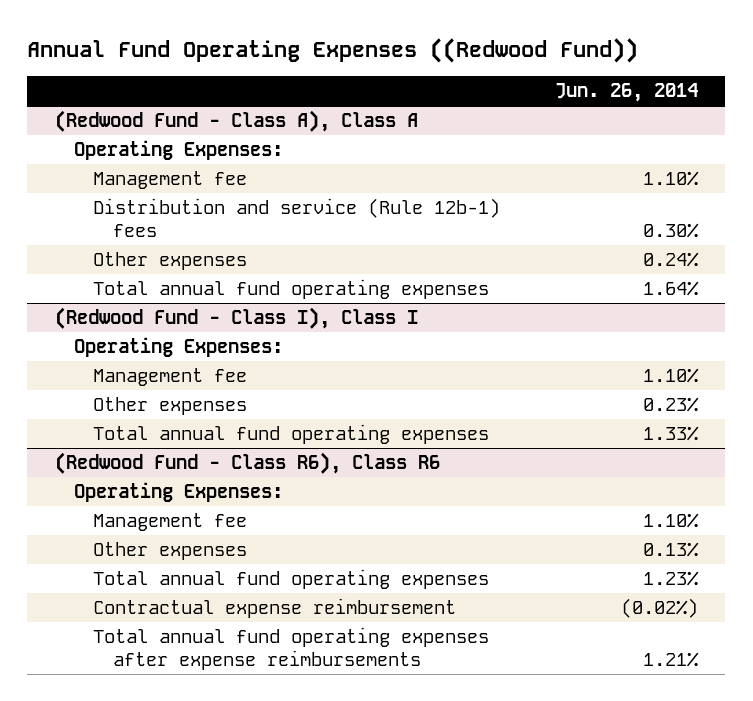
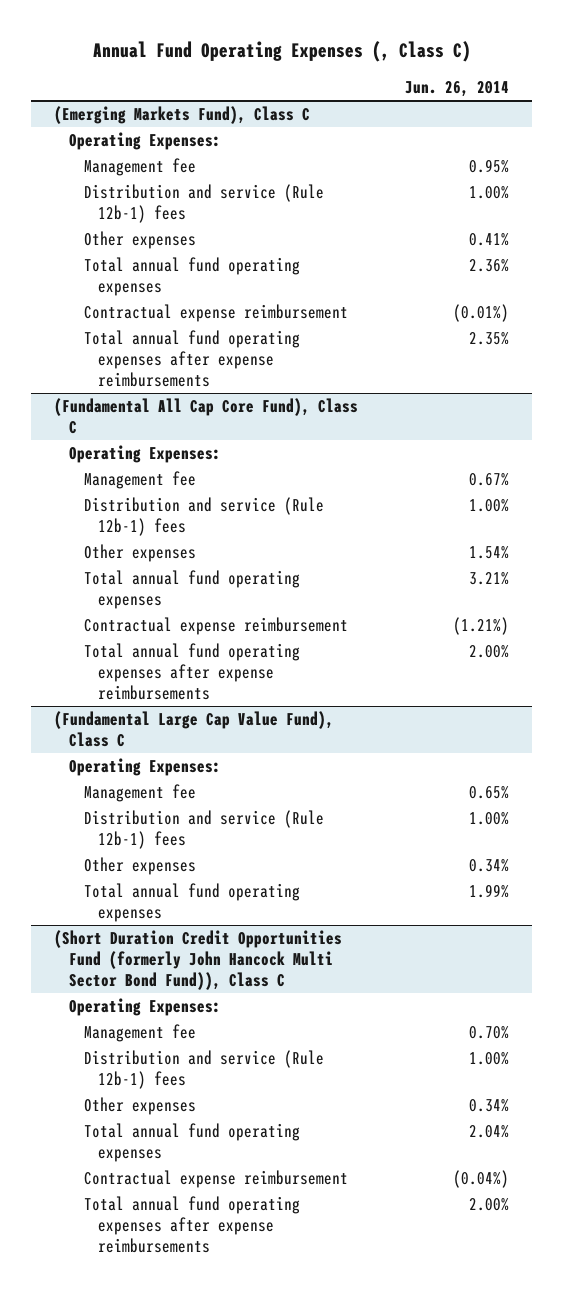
- Annual Fund Operating Expenses ((Redwood Fund))
+ Annual Fund Operating Expenses (, Class C)
- (Redwood Fund - Class A), Class A
+ (Emerging Markets Fund), Class C
- Management fee | 1.10%
- Distribution and service (Rule 12b-1) fees | 0.30%
- Other expenses | 0.24%
- Total annual fund operating expenses | 1.64%
- (Redwood Fund - Class I), Class I
+ Management fee | 0.95%
+ Distribution and service (Rule 12b-1) fees | 1.00%
+ Other expenses | 0.41%
+ Total annual fund operating expenses | 2.36%
+ Contractual expense reimbursement | (0.01%)
+ Total annual fund operating expenses after expense reimbursements | 2.35%
+ (Fundamental All Cap Core Fund), Class C
- Management fee | 1.10%
- Other expenses | 0.23%
- Total annual fund operating expenses | 1.33%
- (Redwood Fund - Class R6), Class R6
+ Management fee | 0.67%
+ Distribution and service (Rule 12b-1) fees | 1.00%
+ Other expenses | 1.54%
+ Total annual fund operating expenses | 3.21%
+ Contractual expense reimbursement | (1.21%)
+ Total annual fund operating expenses after expense reimbursements | 2.00%
+ (Fundamental Large Cap Value Fund), Class C
- Management fee | 1.10%
- Other expenses | 0.13%
- Total annual fund operating expenses | 1.23%
- Contractual expense reimbursement | (0.02%)
- Total annual fund operating expenses after expense reimbursements | 1.21%
+ Management fee | 0.65%
+ Distribution and service (Rule 12b-1) fees | 1.00%
+ Other expenses | 0.34%
+ Total annual fund operating expenses | 1.99%
+ (Short Duration Credit Opportunities Fund (formerly John Hancock Multi Sector Bond Fund)), Class C
+ Operating Expenses:
+ Management fee | 0.70%
+ Distribution and service (Rule 12b-1) fees | 1.00%
+ Other expenses | 0.34%
+ Total annual fund operating expenses | 2.04%
+ Contractual expense reimbursement | (0.04%)
+ Total annual fund operating expenses after expense reimbursements | 2.00%

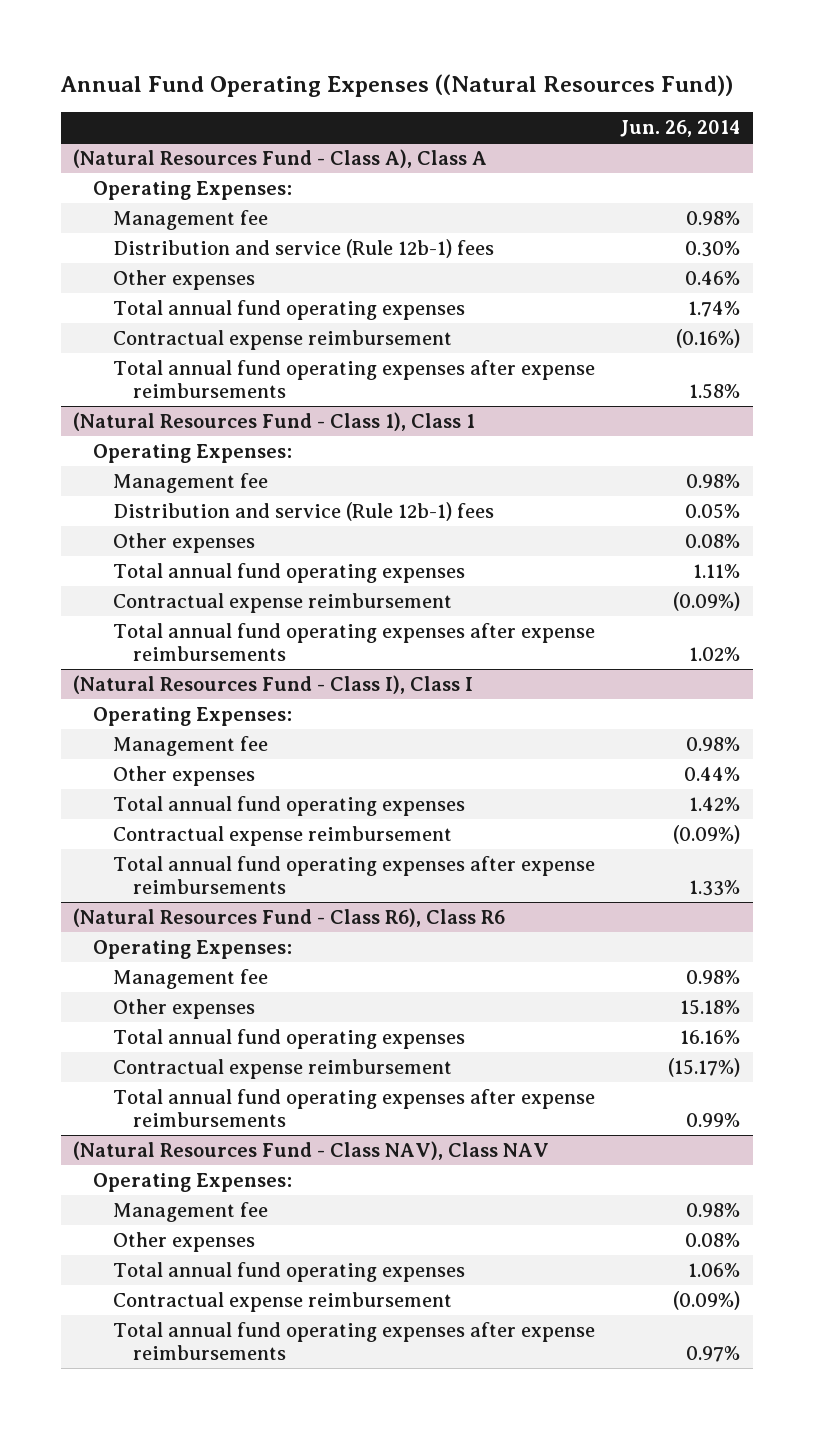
- Annual Fund Operating Expenses (, Class C)
+ Annual Fund Operating Expenses ((Natural Resources Fund))
- (Emerging Markets Fund), Class C
+ (Natural Resources Fund - Class A), Class A
- Management fee | 0.95%
- Distribution and service (Rule 12b-1) fees | 1.00%
- Other expenses | 0.41%
- Total annual fund operating expenses | 2.36%
- Contractual expense reimbursement | (0.01%)
- Total annual fund operating expenses after expense reimbursements | 2.35%
- (Fundamental All Cap Core Fund), Class C
+ Management fee | 0.98%
+ Distribution and service (Rule 12b-1) fees | 0.30%
+ Other expenses | 0.46%
+ Total annual fund operating expenses | 1.74%
+ Contractual expense reimbursement | (0.16%)
+ Total annual fund operating expenses after expense reimbursements | 1.58%
+ (Natural Resources Fund - Class 1), Class 1
- Management fee | 0.67%
- Distribution and service (Rule 12b-1) fees | 1.00%
- Other expenses | 1.54%
- Total annual fund operating expenses | 3.21%
- Contractual expense reimbursement | (1.21%)
- Total annual fund operating expenses after expense reimbursements | 2.00%
- (Fundamental Large Cap Value Fund), Class C
+ Management fee | 0.98%
+ Distribution and service (Rule 12b-1) fees | 0.05%
+ Other expenses | 0.08%
+ Total annual fund operating expenses | 1.11%
+ Contractual expense reimbursement | (0.09%)
+ Total annual fund operating expenses after expense reimbursements | 1.02%
+ (Natural Resources Fund - Class I), Class I
- Management fee | 0.65%
- Distribution and service (Rule 12b-1) fees | 1.00%
- Other expenses | 0.34%
- Total annual fund operating expenses | 1.99%
- (Short Duration Credit Opportunities Fund (formerly John Hancock Multi Sector Bond Fund)), Class C
+ Management fee | 0.98%
+ Other expenses | 0.44%
+ Total annual fund operating expenses | 1.42%
+ Contractual expense reimbursement | (0.09%)
+ Total annual fund operating expenses after expense reimbursements | 1.33%
+ (Natural Resources Fund - Class R6), Class R6
- Management fee | 0.70%
- Distribution and service (Rule 12b-1) fees | 1.00%
- Other expenses | 0.34%
- Total annual fund operating expenses | 2.04%
- Contractual expense reimbursement | (0.04%)
- Total annual fund operating expenses after expense reimbursements | 2.00%
+ Management fee | 0.98%
+ Other expenses | 15.18%
+ Total annual fund operating expenses | 16.16%
+ Contractual expense reimbursement | (15.17%)
+ Total annual fund operating expenses after expense reimbursements | 0.99%
+ (Natural Resources Fund - Class NAV), Class NAV
+ Operating Expenses:
+ Management fee | 0.98%
+ Other expenses | 0.08%
+ Total annual fund operating expenses | 1.06%
+ Contractual expense reimbursement | (0.09%)
+ Total annual fund operating expenses after expense reimbursements | 0.97%

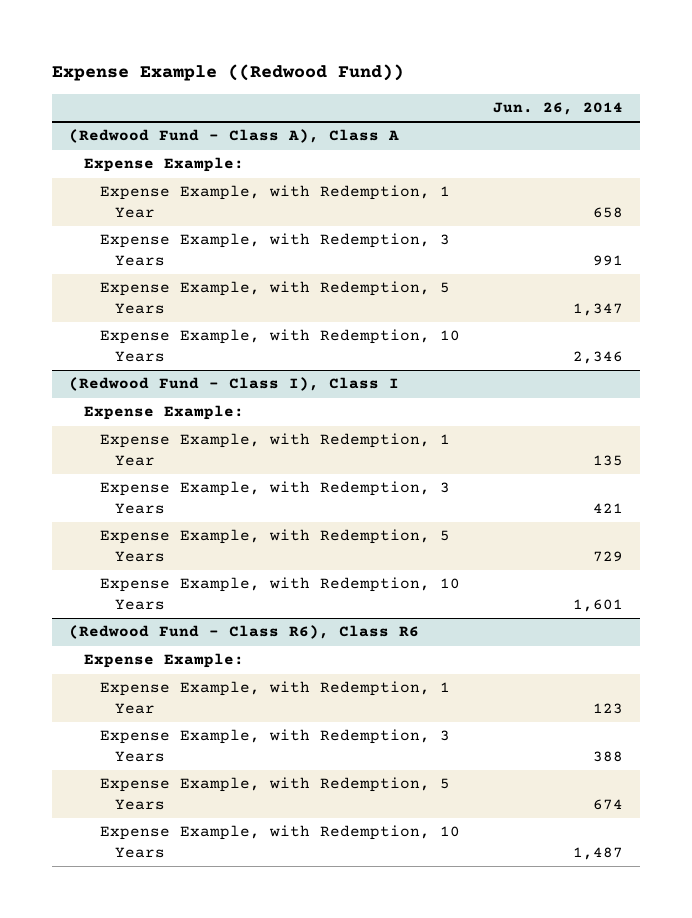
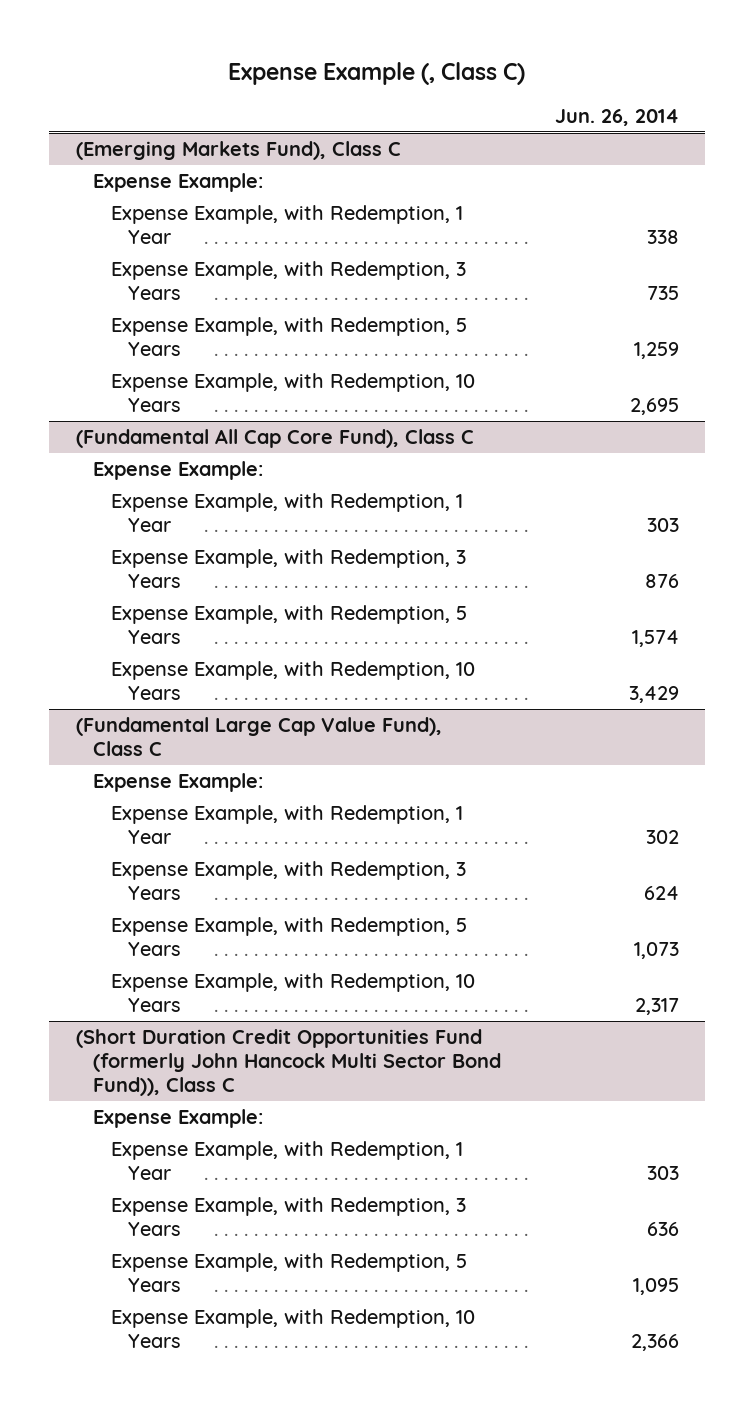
- Expense Example ((Redwood Fund))
+ Expense Example (, Class C)
- (Redwood Fund - Class A), Class A
+ (Emerging Markets Fund), Class C
- Expense Example, with Redemption, 1 Year | 658
- Expense Example, with Redemption, 3 Years | 991
- Expense Example, with Redemption, 5 Years | 1,347
- Expense Example, with Redemption, 10 Years | 2,346
- (Redwood Fund - Class I), Class I
+ Expense Example, with Redemption, 1 Year | 338
+ Expense Example, with Redemption, 3 Years | 735
+ Expense Example, with Redemption, 5 Years | 1,259
+ Expense Example, with Redemption, 10 Years | 2,695
+ (Fundamental All Cap Core Fund), Class C
- Expense Example, with Redemption, 1 Year | 135
- Expense Example, with Redemption, 3 Years | 421
- Expense Example, with Redemption, 5 Years | 729
- Expense Example, with Redemption, 10 Years | 1,601
- (Redwood Fund - Class R6), Class R6
+ Expense Example, with Redemption, 1 Year | 303
+ Expense Example, with Redemption, 3 Years | 876
+ Expense Example, with Redemption, 5 Years | 1,574
+ Expense Example, with Redemption, 10 Years | 3,429
+ (Fundamental Large Cap Value Fund), Class C
- Expense Example, with Redemption, 1 Year | 123
- Expense Example, with Redemption, 3 Years | 388
- Expense Example, with Redemption, 5 Years | 674
- Expense Example, with Redemption, 10 Years | 1,487
+ Expense Example, with Redemption, 1 Year | 302
+ Expense Example, with Redemption, 3 Years | 624
+ Expense Example, with Redemption, 5 Years | 1,073
+ Expense Example, with Redemption, 10 Years | 2,317
+ (Short Duration Credit Opportunities Fund (formerly John Hancock Multi Sector Bond Fund)), Class C
+ Expense Example:
+ Expense Example, with Redemption, 1 Year | 303
+ Expense Example, with Redemption, 3 Years | 636
+ Expense Example, with Redemption, 5 Years | 1,095
+ Expense Example, with Redemption, 10 Years | 2,366

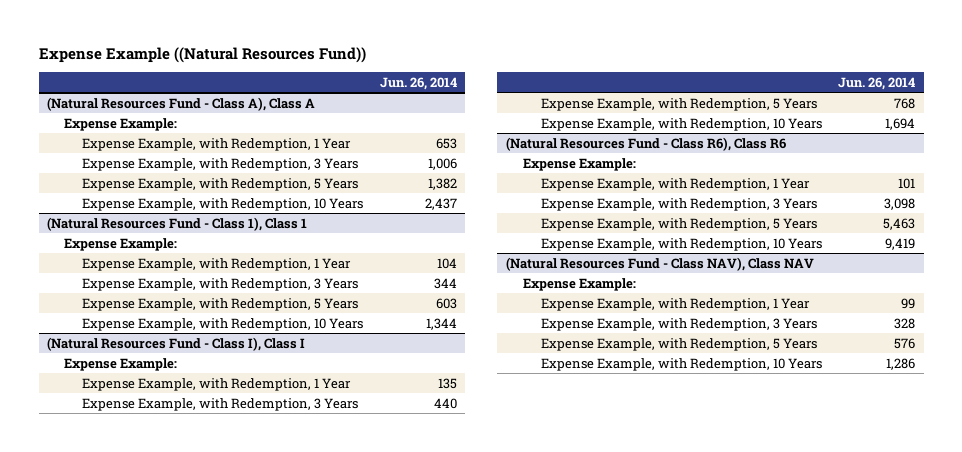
- Expense Example (, Class C)
+ Expense Example ((Natural Resources Fund))
- (Emerging Markets Fund), Class C
+ (Natural Resources Fund - Class A), Class A
- Expense Example, with Redemption, 1 Year | 338
- Expense Example, with Redemption, 3 Years | 735
- Expense Example, with Redemption, 5 Years | 1,259
- Expense Example, with Redemption, 10 Years | 2,695
- (Fundamental All Cap Core Fund), Class C
+ Expense Example, with Redemption, 1 Year | 653
+ Expense Example, with Redemption, 3 Years | 1,006
+ Expense Example, with Redemption, 5 Years | 1,382
+ Expense Example, with Redemption, 10 Years | 2,437
+ (Natural Resources Fund - Class 1), Class 1
- Expense Example, with Redemption, 1 Year | 303
- Expense Example, with Redemption, 3 Years | 876
- Expense Example, with Redemption, 5 Years | 1,574
- Expense Example, with Redemption, 10 Years | 3,429
- (Fundamental Large Cap Value Fund), Class C
+ Expense Example, with Redemption, 1 Year | 104
+ Expense Example, with Redemption, 3 Years | 344
+ Expense Example, with Redemption, 5 Years | 603
+ Expense Example, with Redemption, 10 Years | 1,344
+ (Natural Resources Fund - Class I), Class I
- Expense Example, with Redemption, 1 Year | 302
- Expense Example, with Redemption, 3 Years | 624
- Expense Example, with Redemption, 5 Years | 1,073
- Expense Example, with Redemption, 10 Years | 2,317
- (Short Duration Credit Opportunities Fund (formerly John Hancock Multi Sector Bond Fund)), Class C
+ Expense Example, with Redemption, 1 Year | 135
+ Expense Example, with Redemption, 3 Years | 440
+ Expense Example, with Redemption, 5 Years | 768
+ Expense Example, with Redemption, 10 Years | 1,694
+ (Natural Resources Fund - Class R6), Class R6
- Expense Example, with Redemption, 1 Year | 303
- Expense Example, with Redemption, 3 Years | 636
- Expense Example, with Redemption, 5 Years | 1,095
- Expense Example, with Redemption, 10 Years | 2,366
+ Expense Example, with Redemption, 1 Year | 101
+ Expense Example, with Redemption, 3 Years | 3,098
+ Expense Example, with Redemption, 5 Years | 5,463
+ Expense Example, with Redemption, 10 Years | 9,419
+ (Natural Resources Fund - Class NAV), Class NAV
+ Expense Example:
+ Expense Example, with Redemption, 1 Year | 99
+ Expense Example, with Redemption, 3 Years | 328
+ Expense Example, with Redemption, 5 Years | 576
+ Expense Example, with Redemption, 10 Years | 1,286

